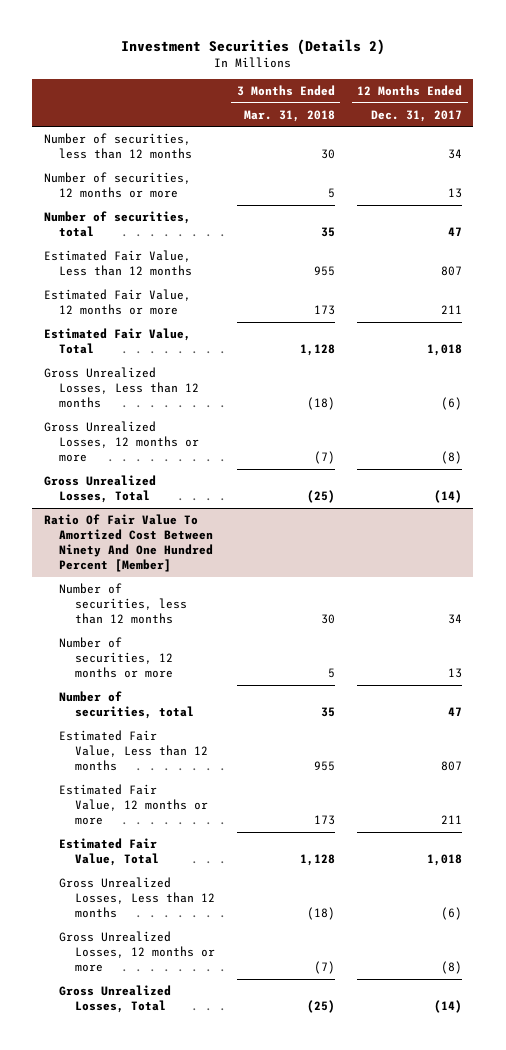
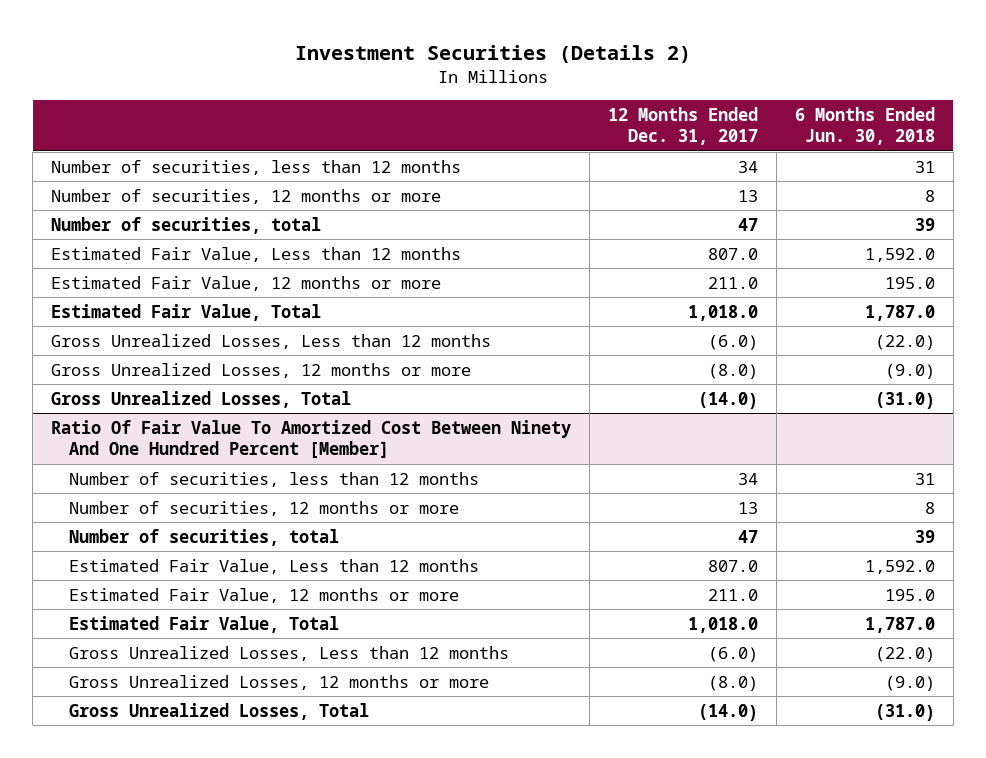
- | 3 Months Ended Mar. 31, 2018 | 12 Months Ended Dec. 31, 2017
+ | 12 Months Ended Dec. 31, 2017 | 6 Months Ended Jun. 30, 2018
- Estimated Fair Value, Less than 12 months | 955 | 807
- Estimated Fair Value, 12 months or more | 173 | 211
- Estimated Fair Value, Total | 1,128 | 1,018
- Gross Unrealized Losses, Less than 12 months | (18) | (6)
- Gross Unrealized Losses, 12 months or more | (7) | (8)
- Gross Unrealized Losses, Total | (25) | (14)
+ Estimated Fair Value, Less than 12 months | 807.0 | 1,592.0
+ Estimated Fair Value, 12 months or more | 211.0 | 195.0
+ Estimated Fair Value, Total | 1,018.0 | 1,787.0
+ Gross Unrealized Losses, Less than 12 months | (6.0) | (22.0)
+ Gross Unrealized Losses, 12 months or more | (8.0) | (9.0)
+ Gross Unrealized Losses, Total | (14.0) | (31.0)
@ Ratio Of Fair Value To Amortized Cost Between Ninety And One Hundred Percent [Member]
- Estimated Fair Value, Less than 12 months | 955 | 807
- Estimated Fair Value, 12 months or more | 173 | 211
- Estimated Fair Value, Total | 1,128 | 1,018
- Gross Unrealized Losses, Less than 12 months | (18) | (6)
- Gross Unrealized Losses, 12 months or more | (7) | (8)
- Gross Unrealized Losses, Total | (25) | (14)
+ Estimated Fair Value, Less than 12 months | 807.0 | 1,592.0
+ Estimated Fair Value, 12 months or more | 211.0 | 195.0
+ Estimated Fair Value, Total | 1,018.0 | 1,787.0
+ Gross Unrealized Losses, Less than 12 months | (6.0) | (22.0)
+ Gross Unrealized Losses, 12 months or more | (8.0) | (9.0)
+ Gross Unrealized Losses, Total | (14.0) | (31.0)

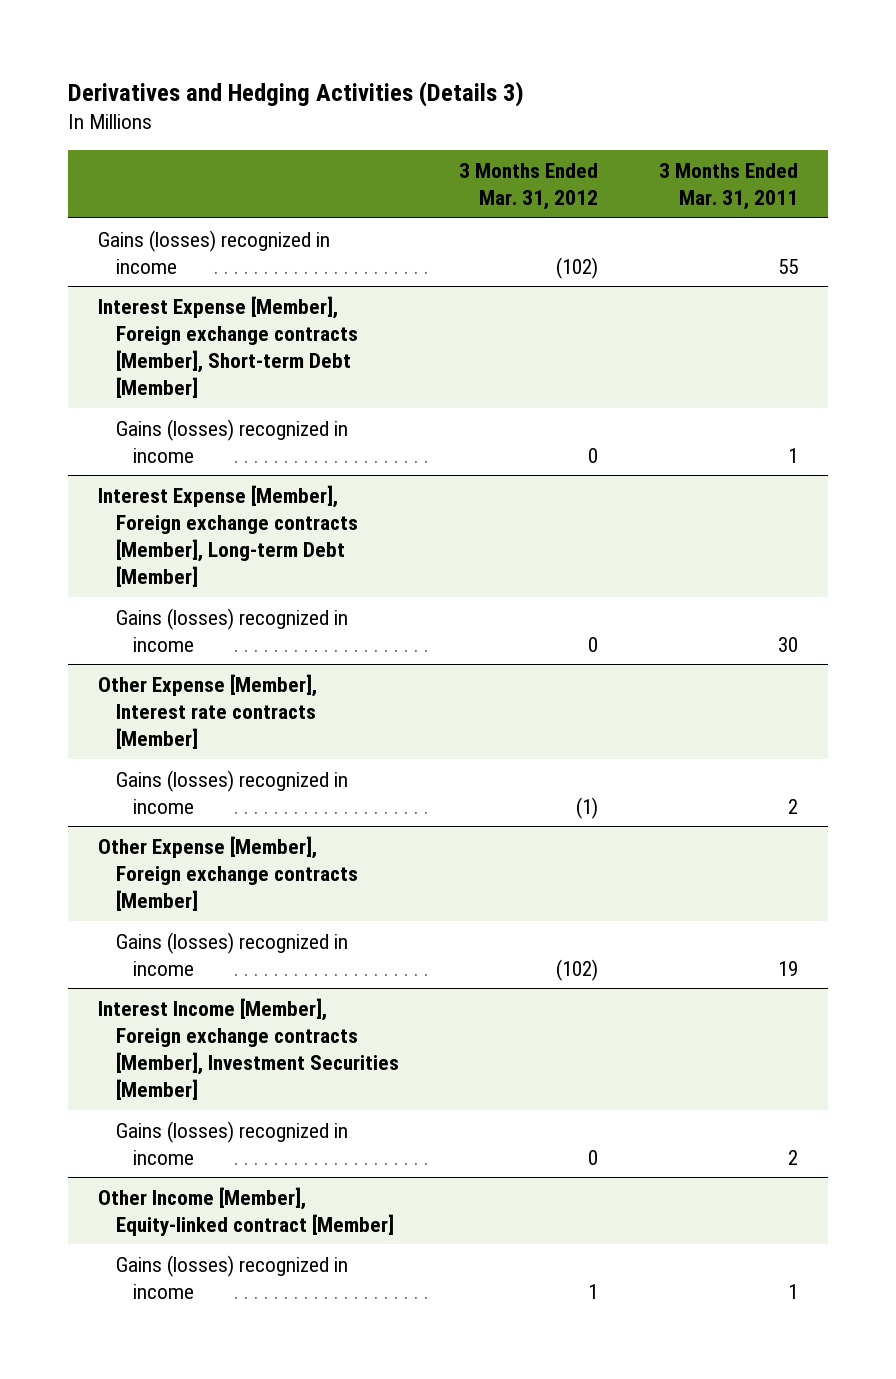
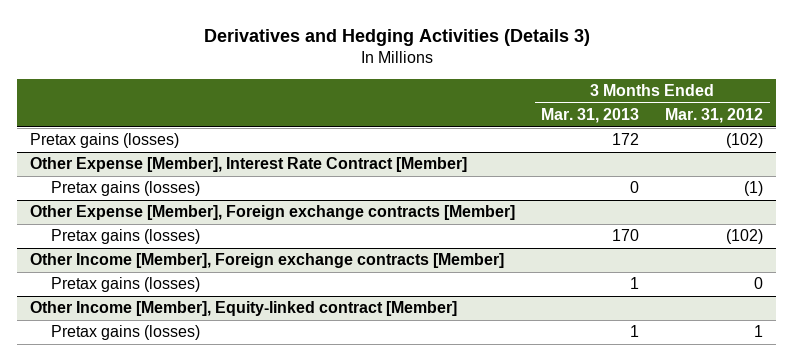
- | 3 Months Ended Mar. 31, 2012 | 3 Months Ended Mar. 31, 2011
+ | 3 Months Ended Mar. 31, 2013 | 3 Months Ended Mar. 31, 2012
- Gains (losses) recognized in income | (102) | 55
- Interest Expense [Member], Foreign exchange contracts [Member], Short-term Debt [Member]
- Gains (losses) recognized in income | 0 | 1
- Interest Expense [Member], Foreign exchange contracts [Member], Long-term Debt [Member]
- Gains (losses) recognized in income | 0 | 30
- Other Expense [Member], Interest rate contracts [Member]
- Gains (losses) recognized in income | (1) | 2
+ Pretax gains (losses) | 172 | (102)
+ Other Expense [Member], Interest Rate Contract [Member]
+ Pretax gains (losses) | 0 | (1)
@ Other Expense [Member], Foreign exchange contracts [Member]
- Gains (losses) recognized in income | (102) | 19
- Interest Income [Member], Foreign exchange contracts [Member], Investment Securities [Member]
- Gains (losses) recognized in income | 0 | 2
@ Other Expense [Member], Foreign exchange contracts [Member]
+ Pretax gains (losses) | 170 | (102)
+ Other Income [Member], Foreign exchange contracts [Member]
+ Pretax gains (losses) | 1 | 0
@ Other Income [Member], Equity-linked contract [Member]
- Gains (losses) recognized in income | 1 | 1
+ Pretax gains (losses) | 1 | 1

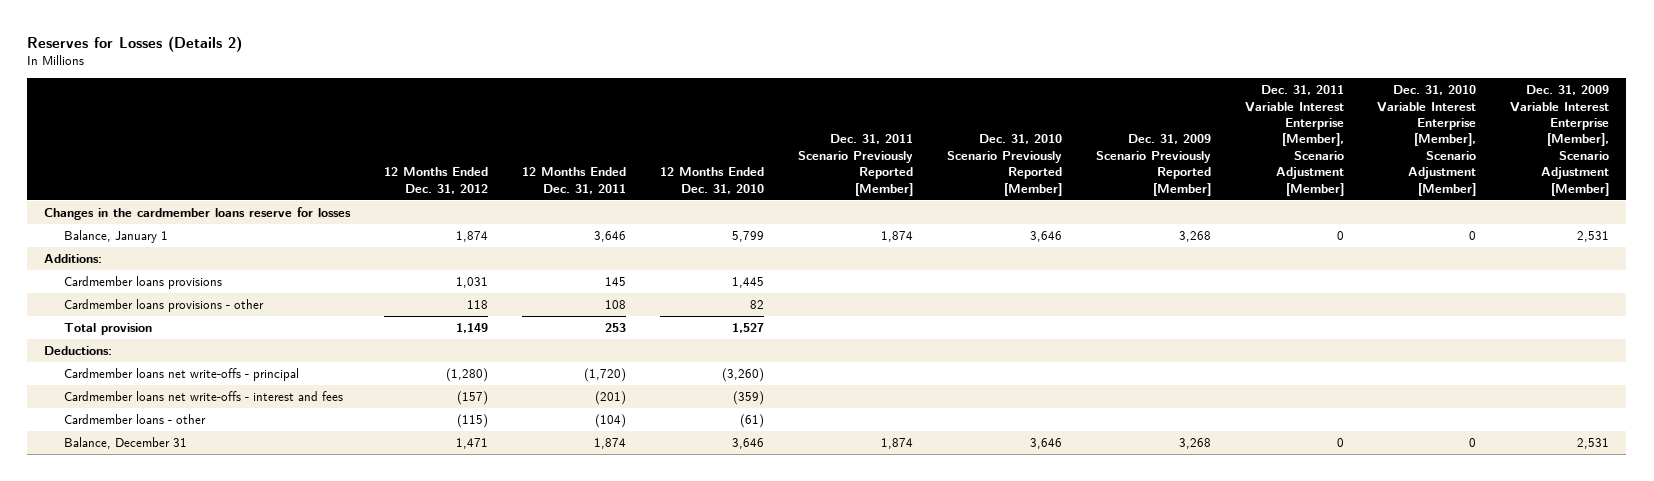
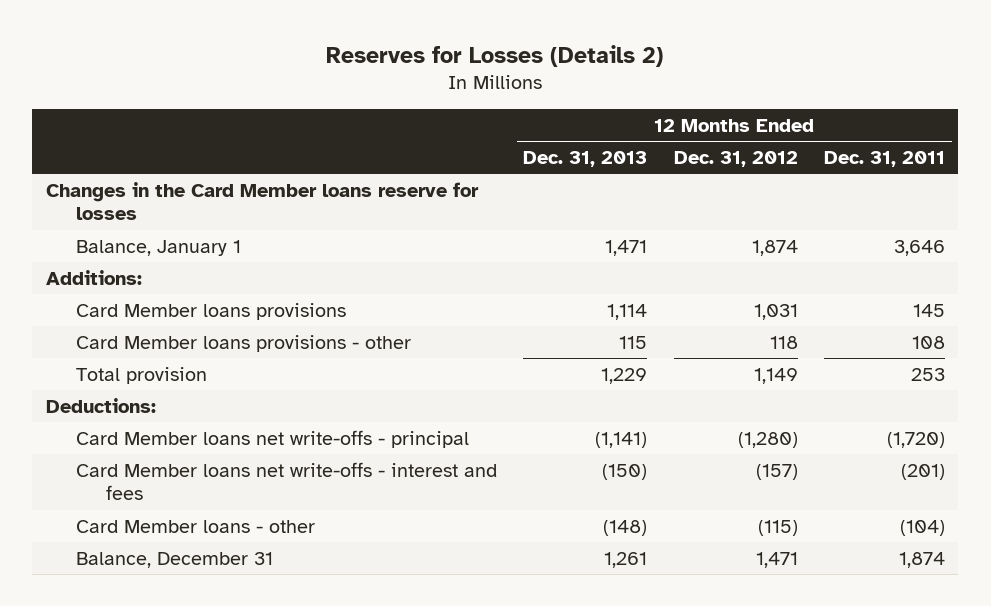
- | 12 Months Ended Dec. 31, 2012 | 12 Months Ended Dec. 31, 2011 | 12 Months Ended Dec. 31, 2010 | Dec. 31, 2011 Scenario Previously Reported [Member] | Dec. 31, 2010 Scenario Previously Reported [Member] | Dec. 31, 2009 Scenario Previously Reported [Member] | Dec. 31, 2011 Variable Interest Enterprise [Member], Scenario Adjustment [Member] | Dec. 31, 2010 Variable Interest Enterprise [Member], Scenario Adjustment [Member] | Dec. 31, 2009 Variable Interest Enterprise [Member], Scenario Adjustment [Member]
+ | 12 Months Ended Dec. 31, 2013 | 12 Months Ended Dec. 31, 2012 | 12 Months Ended Dec. 31, 2011
- Changes in the cardmember loans reserve for losses
+ Changes in the Card Member loans reserve for losses
- Cardmember loans provisions | 1,031 | 145 | 1,445 | | | | | |
- Cardmember loans provisions - other | 118 | 108 | 82 | | | | | |
+ Card Member loans provisions | 1,114 | 1,031 | 145
+ Card Member loans provisions - other | 115 | 118 | 108
- Cardmember loans net write-offs - principal | (1,280) | (1,720) | (3,260) | | | | | |
- Cardmember loans net write-offs - interest and fees | (157) | (201) | (359) | | | | | |
- Cardmember loans - other | (115) | (104) | (61) | | | | | |
+ Card Member loans net write-offs - principal | (1,141) | (1,280) | (1,720)
+ Card Member loans net write-offs - interest and fees | (150) | (157) | (201)
+ Card Member loans - other | (148) | (115) | (104)

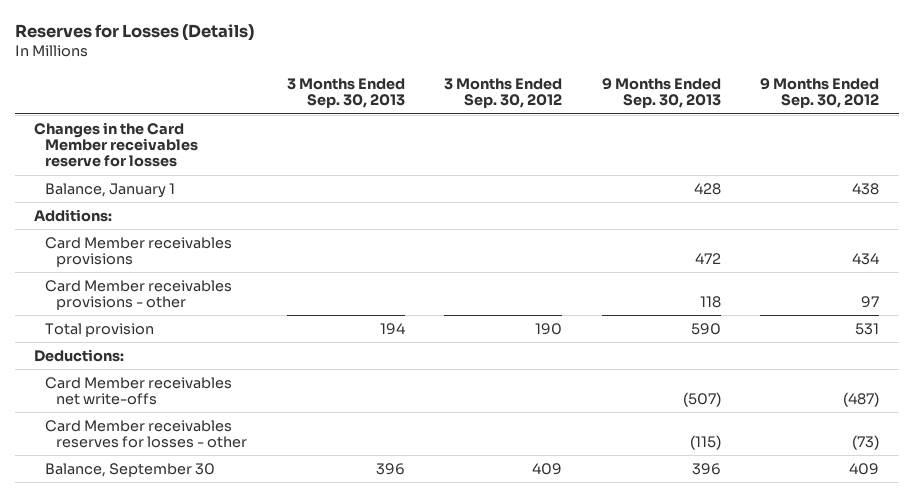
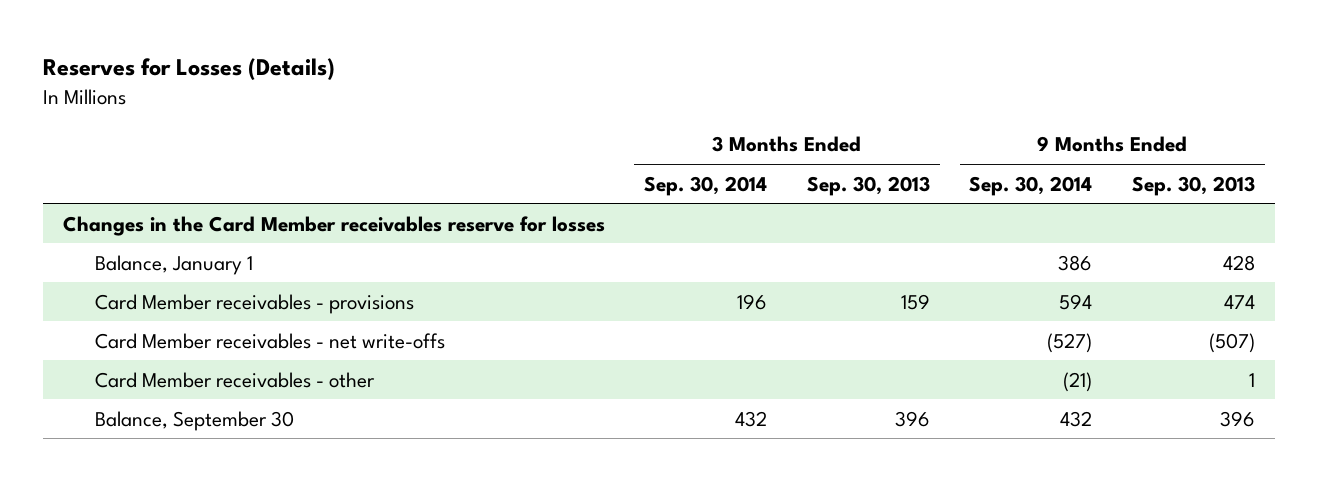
- | 3 Months Ended Sep. 30, 2013 | 3 Months Ended Sep. 30, 2012 | 9 Months Ended Sep. 30, 2013 | 9 Months Ended Sep. 30, 2012
+ | 3 Months Ended Sep. 30, 2014 | 3 Months Ended Sep. 30, 2013 | 9 Months Ended Sep. 30, 2014 | 9 Months Ended Sep. 30, 2013
- Additions:
- Card Member receivables provisions | | | 472 | 434
- Card Member receivables provisions - other | | | 118 | 97
- Total provision | 194 | 190 | 590 | 531
- Deductions:
- Card Member receivables net write-offs | | | (507) | (487)
- Card Member receivables reserves for losses - other | | | (115) | (73)
+ Card Member receivables - provisions | 196 | 159 | 594 | 474
+ Card Member receivables - net write-offs | | | (527) | (507)
+ Card Member receivables - other | | | (21) | 1

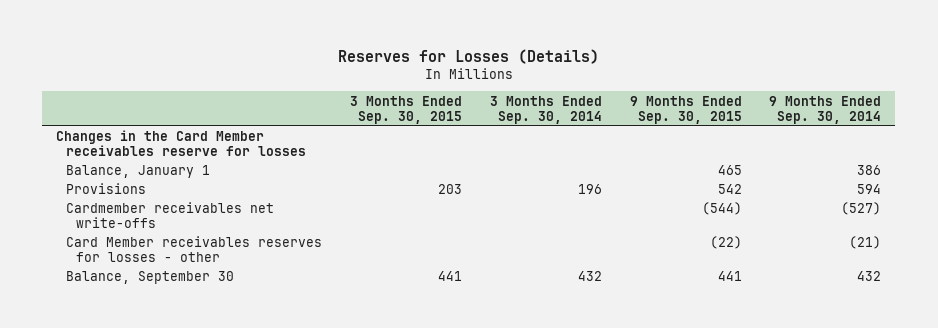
- | 3 Months Ended Sep. 30, 2014 | 3 Months Ended Sep. 30, 2013 | 9 Months Ended Sep. 30, 2014 | 9 Months Ended Sep. 30, 2013
+ | 3 Months Ended Sep. 30, 2015 | 3 Months Ended Sep. 30, 2014 | 9 Months Ended Sep. 30, 2015 | 9 Months Ended Sep. 30, 2014
- Card Member receivables - provisions | 196 | 159 | 594 | 474
- Card Member receivables - net write-offs | | | (527) | (507)
- Card Member receivables - other | | | (21) | 1
+ Provisions | 203 | 196 | 542 | 594
+ Cardmember receivables net write-offs | | | (544) | (527)
+ Card Member receivables reserves for losses - other | | | (22) | (21)

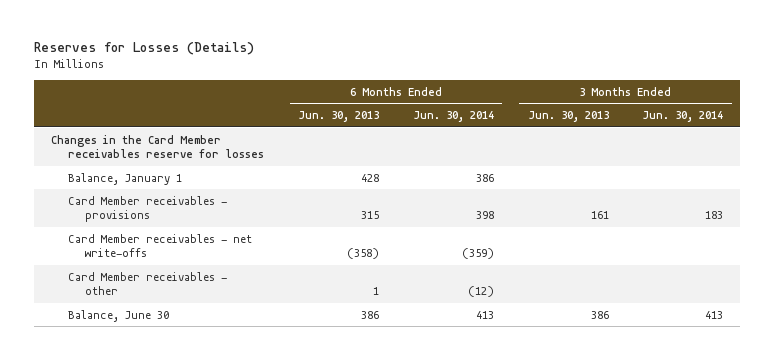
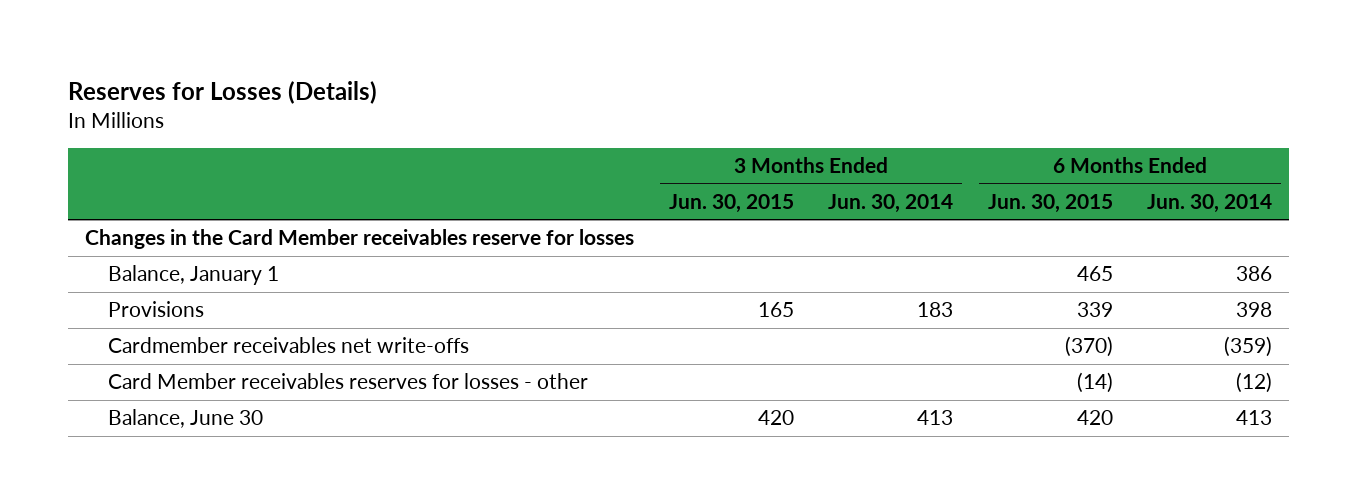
- | 6 Months Ended Jun. 30, 2013 | 6 Months Ended Jun. 30, 2014 | 3 Months Ended Jun. 30, 2013 | 3 Months Ended Jun. 30, 2014
+ | 3 Months Ended Jun. 30, 2015 | 3 Months Ended Jun. 30, 2014 | 6 Months Ended Jun. 30, 2015 | 6 Months Ended Jun. 30, 2014
- Card Member receivables - provisions | 315 | 398 | 161 | 183
- Card Member receivables - net write-offs | (358) | (359) | |
- Card Member receivables - other | 1 | (12) | |
+ Provisions | 165 | 183 | 339 | 398
+ Cardmember receivables net write-offs | | | (370) | (359)
+ Card Member receivables reserves for losses - other | | | (14) | (12)

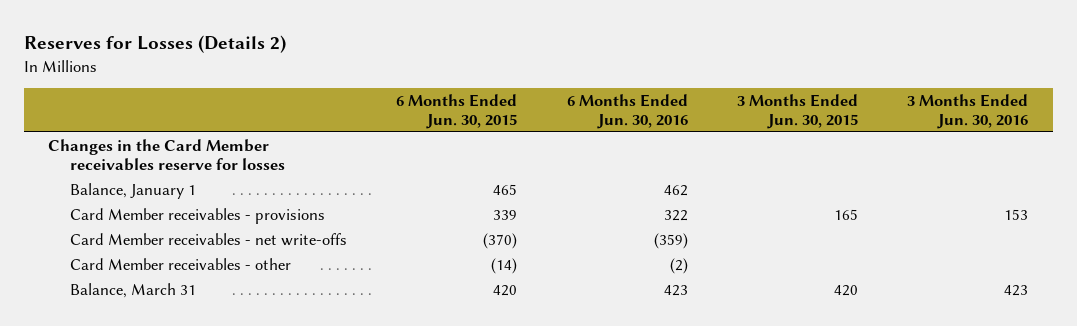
- Reserves for Losses (Details)
+ Reserves for Losses (Details 2)
- | 3 Months Ended Jun. 30, 2015 | 3 Months Ended Jun. 30, 2014 | 6 Months Ended Jun. 30, 2015 | 6 Months Ended Jun. 30, 2014
+ | 6 Months Ended Jun. 30, 2015 | 6 Months Ended Jun. 30, 2016 | 3 Months Ended Jun. 30, 2015 | 3 Months Ended Jun. 30, 2016
- Provisions | 165 | 183 | 339 | 398
- Cardmember receivables net write-offs | | | (370) | (359)
- Card Member receivables reserves for losses - other | | | (14) | (12)
- Balance, June 30 | 420 | 413 | 420 | 413
+ Card Member receivables - provisions | 339 | 322 | 165 | 153
+ Card Member receivables - net write-offs | (370) | (359) | |
+ Card Member receivables - other | (14) | (2) | |
+ Balance, March 31 | 420 | 423 | 420 | 423

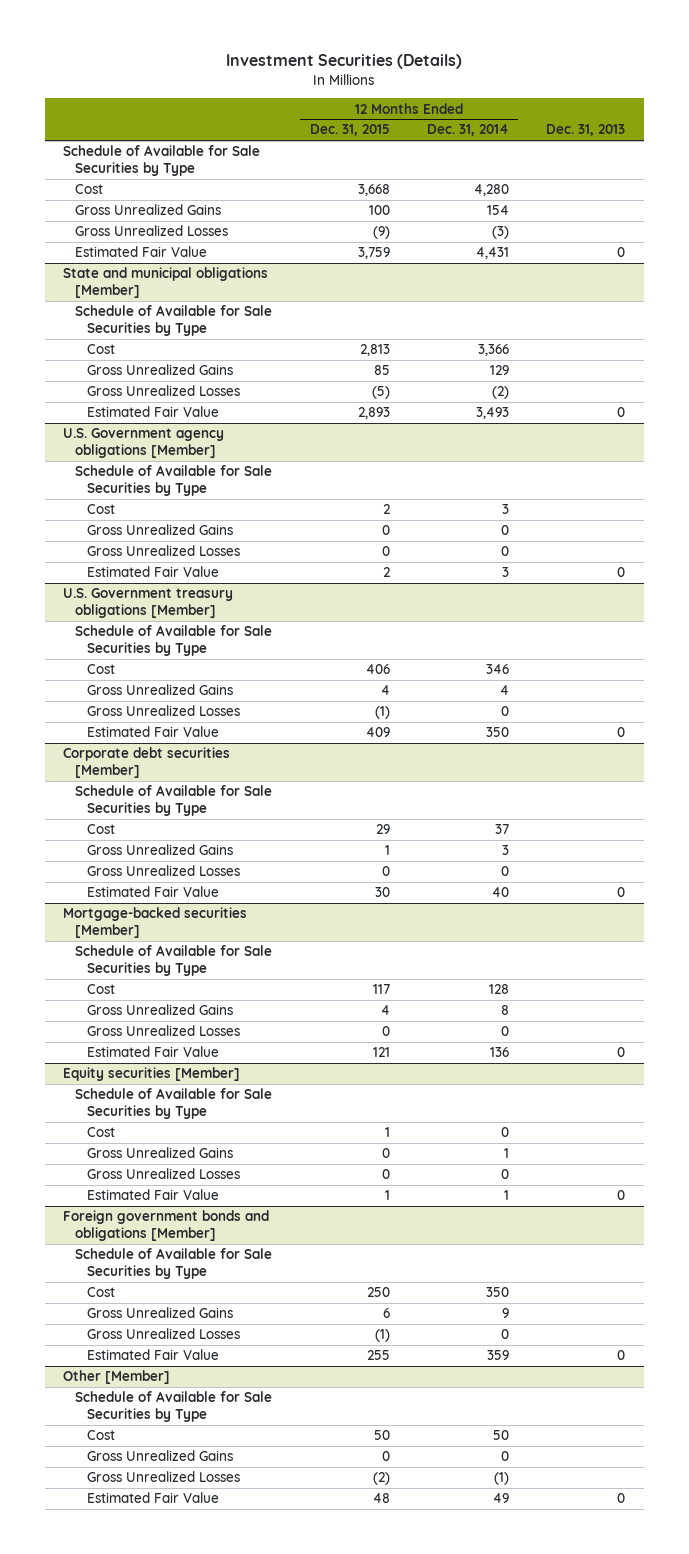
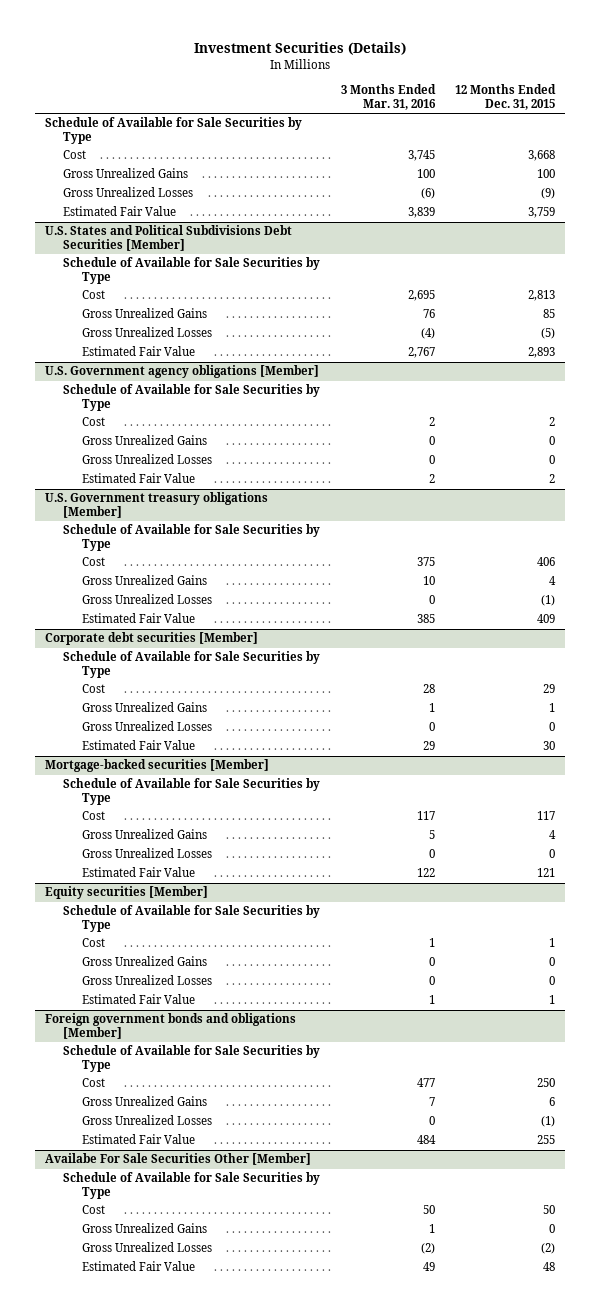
- | 12 Months Ended Dec. 31, 2015 | 12 Months Ended Dec. 31, 2014 | Dec. 31, 2013
+ | 3 Months Ended Mar. 31, 2016 | 12 Months Ended Dec. 31, 2015
- State and municipal obligations [Member]
+ U.S. States and Political Subdivisions Debt Securities [Member]
- Other [Member]
+ Availabe For Sale Securities Other [Member]

